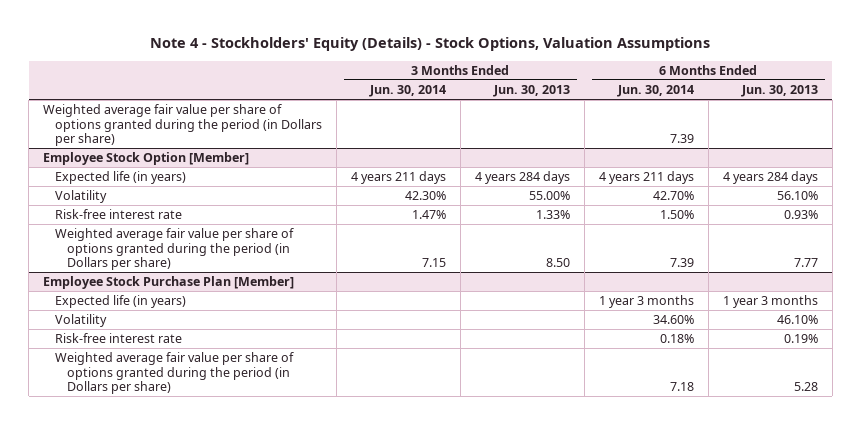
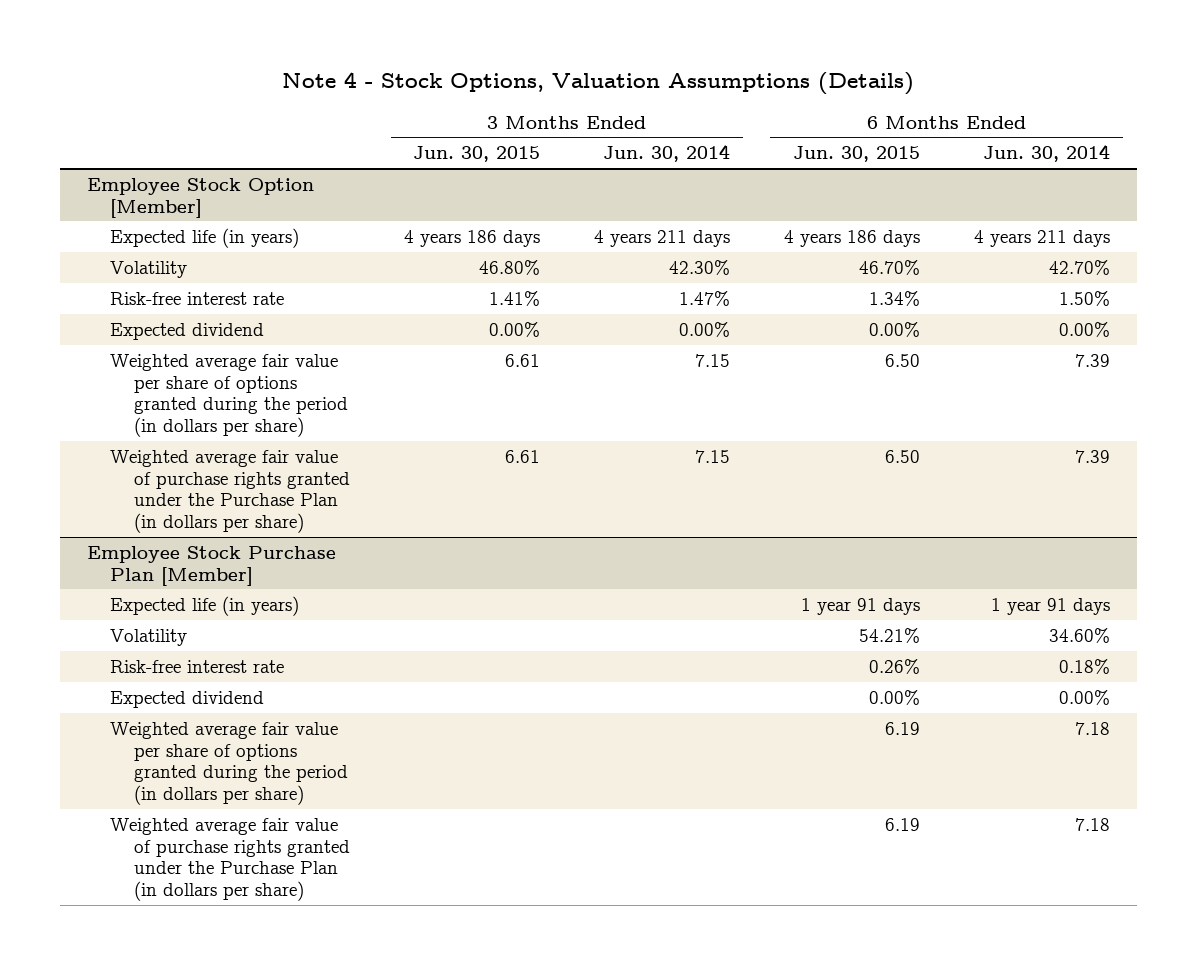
- Note 4 - Stockholders' Equity (Details) - Stock Options, Valuation Assumptions
+ Note 4 - Stock Options, Valuation Assumptions (Details)
- | 3 Months Ended Jun. 30, 2014 | 3 Months Ended Jun. 30, 2013 | 6 Months Ended Jun. 30, 2014 | 6 Months Ended Jun. 30, 2013
+ | 3 Months Ended Jun. 30, 2015 | 3 Months Ended Jun. 30, 2014 | 6 Months Ended Jun. 30, 2015 | 6 Months Ended Jun. 30, 2014
- Weighted average fair value per share of options granted during the period (in Dollars per share) | | | 7.39 |
@ Employee Stock Option [Member]
- Weighted average fair value per share of options granted during the period (in Dollars per share) | 7.15 | 8.50 | 7.39 | 7.77
+ Expected dividend | 0.00% | 0.00% | 0.00% | 0.00%
+ Weighted average fair value per share of options granted during the period (in dollars per share) | 6.61 | 7.15 | 6.50 | 7.39
+ Weighted average fair value of purchase rights granted under the Purchase Plan (in dollars per share) | 6.61 | 7.15 | 6.50 | 7.39
@ Employee Stock Purchase Plan [Member]
- Expected life (in years) | | | 1 year 3 months | 1 year 3 months
+ Expected life (in years) | | | 1 year 91 days | 1 year 91 days
- Weighted average fair value per share of options granted during the period (in Dollars per share) | | | 7.18 | 5.28
+ Expected dividend | | | 0.00% | 0.00%
+ Weighted average fair value per share of options granted during the period (in dollars per share) | | | 6.19 | 7.18
+ Weighted average fair value of purchase rights granted under the Purchase Plan (in dollars per share) | | | 6.19 | 7.18

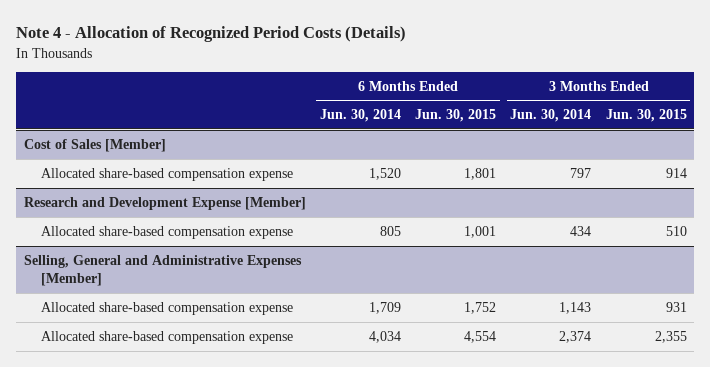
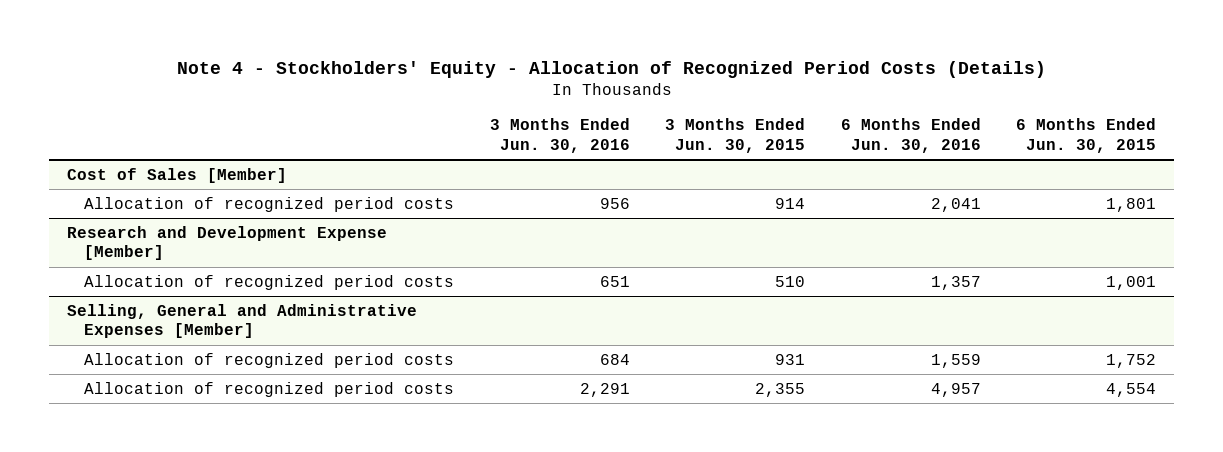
- Note 4 - Allocation of Recognized Period Costs (Details)
+ Note 4 - Stockholders' Equity - Allocation of Recognized Period Costs (Details)
- | 6 Months Ended Jun. 30, 2014 | 6 Months Ended Jun. 30, 2015 | 3 Months Ended Jun. 30, 2014 | 3 Months Ended Jun. 30, 2015
+ | 3 Months Ended Jun. 30, 2016 | 3 Months Ended Jun. 30, 2015 | 6 Months Ended Jun. 30, 2016 | 6 Months Ended Jun. 30, 2015
@ Cost of Sales [Member]
- Allocated share-based compensation expense | 1,520 | 1,801 | 797 | 914
+ Allocation of recognized period costs | 956 | 914 | 2,041 | 1,801
@ Research and Development Expense [Member]
- Allocated share-based compensation expense | 805 | 1,001 | 434 | 510
+ Allocation of recognized period costs | 651 | 510 | 1,357 | 1,001
@ Selling, General and Administrative Expenses [Member]
- Allocated share-based compensation expense | 1,709 | 1,752 | 1,143 | 931
- Allocated share-based compensation expense | 4,034 | 4,554 | 2,374 | 2,355
+ Allocation of recognized period costs | 684 | 931 | 1,559 | 1,752
+ Allocation of recognized period costs | 2,291 | 2,355 | 4,957 | 4,554

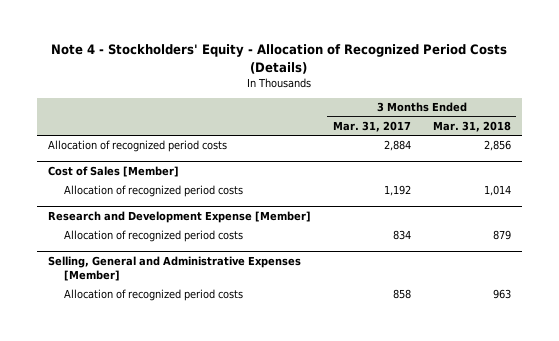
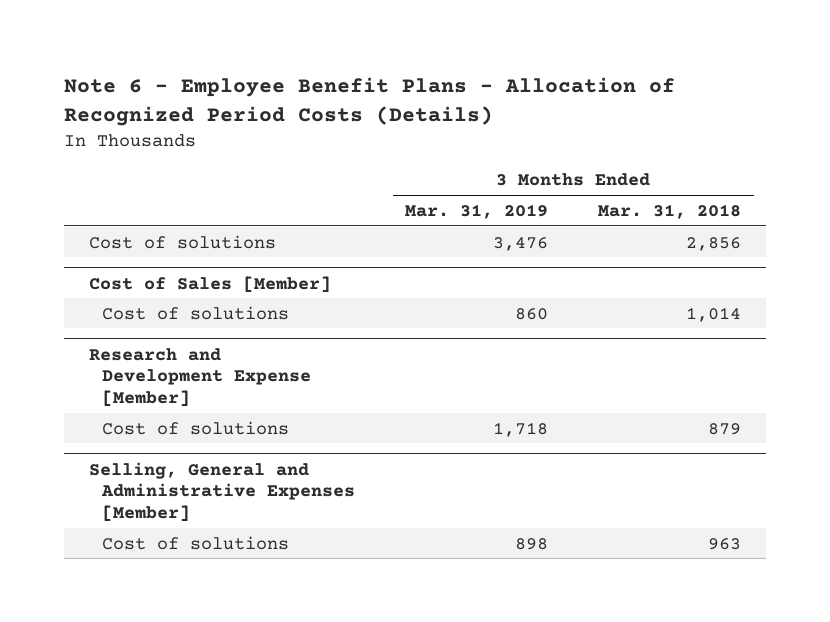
- Note 4 - Stockholders' Equity - Allocation of Recognized Period Costs (Details)
+ Note 6 - Employee Benefit Plans - Allocation of Recognized Period Costs (Details)
- | 3 Months Ended Mar. 31, 2017 | 3 Months Ended Mar. 31, 2018
+ | 3 Months Ended Mar. 31, 2019 | 3 Months Ended Mar. 31, 2018
- Allocation of recognized period costs | 2,884 | 2,856
+ Cost of solutions | 3,476 | 2,856
@ Cost of Sales [Member]
- Allocation of recognized period costs | 1,192 | 1,014
+ Cost of solutions | 860 | 1,014
@ Research and Development Expense [Member]
- Allocation of recognized period costs | 834 | 879
+ Cost of solutions | 1,718 | 879
@ Selling, General and Administrative Expenses [Member]
- Allocation of recognized period costs | 858 | 963
+ Cost of solutions | 898 | 963

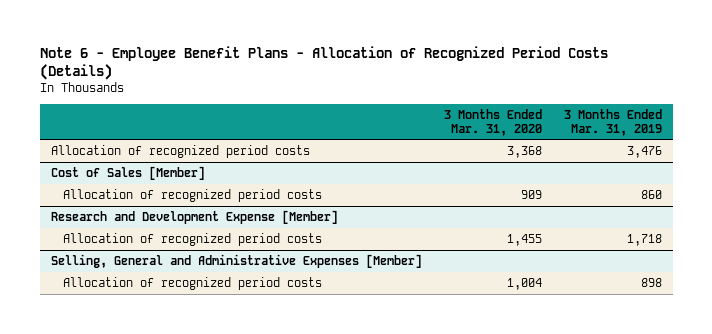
- | 3 Months Ended Mar. 31, 2019 | 3 Months Ended Mar. 31, 2018
+ | 3 Months Ended Mar. 31, 2020 | 3 Months Ended Mar. 31, 2019
- Cost of solutions | 3,476 | 2,856
+ Allocation of recognized period costs | 3,368 | 3,476
@ Cost of Sales [Member]
- Cost of solutions | 860 | 1,014
+ Allocation of recognized period costs | 909 | 860
@ Research and Development Expense [Member]
- Cost of solutions | 1,718 | 879
+ Allocation of recognized period costs | 1,455 | 1,718
@ Selling, General and Administrative Expenses [Member]
- Cost of solutions | 898 | 963
+ Allocation of recognized period costs | 1,004 | 898

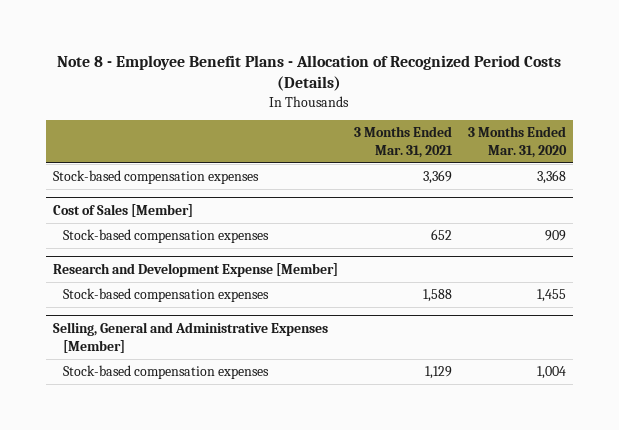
- Note 6 - Employee Benefit Plans - Allocation of Recognized Period Costs (Details)
+ Note 8 - Employee Benefit Plans - Allocation of Recognized Period Costs (Details)
- | 3 Months Ended Mar. 31, 2020 | 3 Months Ended Mar. 31, 2019
+ | 3 Months Ended Mar. 31, 2021 | 3 Months Ended Mar. 31, 2020
- Allocation of recognized period costs | 3,368 | 3,476
+ Stock-based compensation expenses | 3,369 | 3,368
@ Cost of Sales [Member]
- Allocation of recognized period costs | 909 | 860
+ Stock-based compensation expenses | 652 | 909
@ Research and Development Expense [Member]
- Allocation of recognized period costs | 1,455 | 1,718
+ Stock-based compensation expenses | 1,588 | 1,455
@ Selling, General and Administrative Expenses [Member]
- Allocation of recognized period costs | 1,004 | 898
+ Stock-based compensation expenses | 1,129 | 1,004

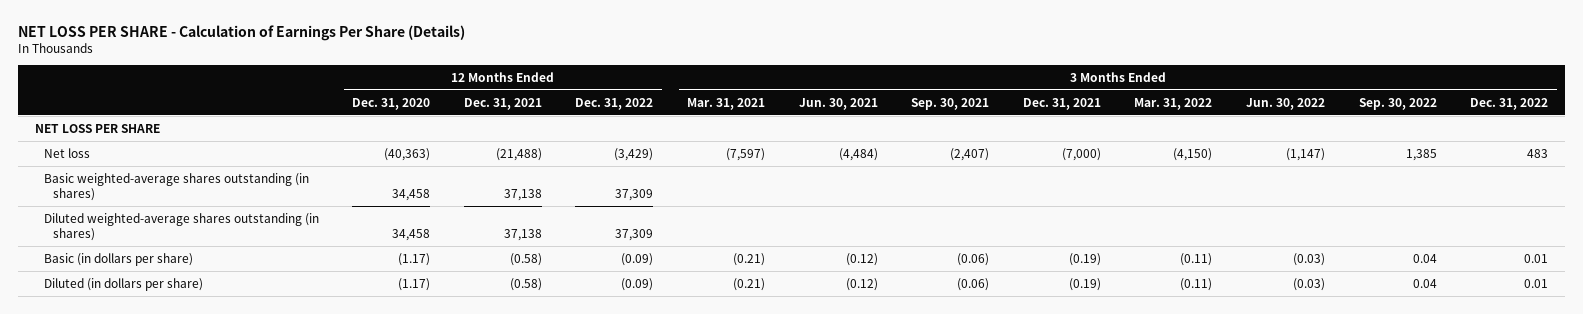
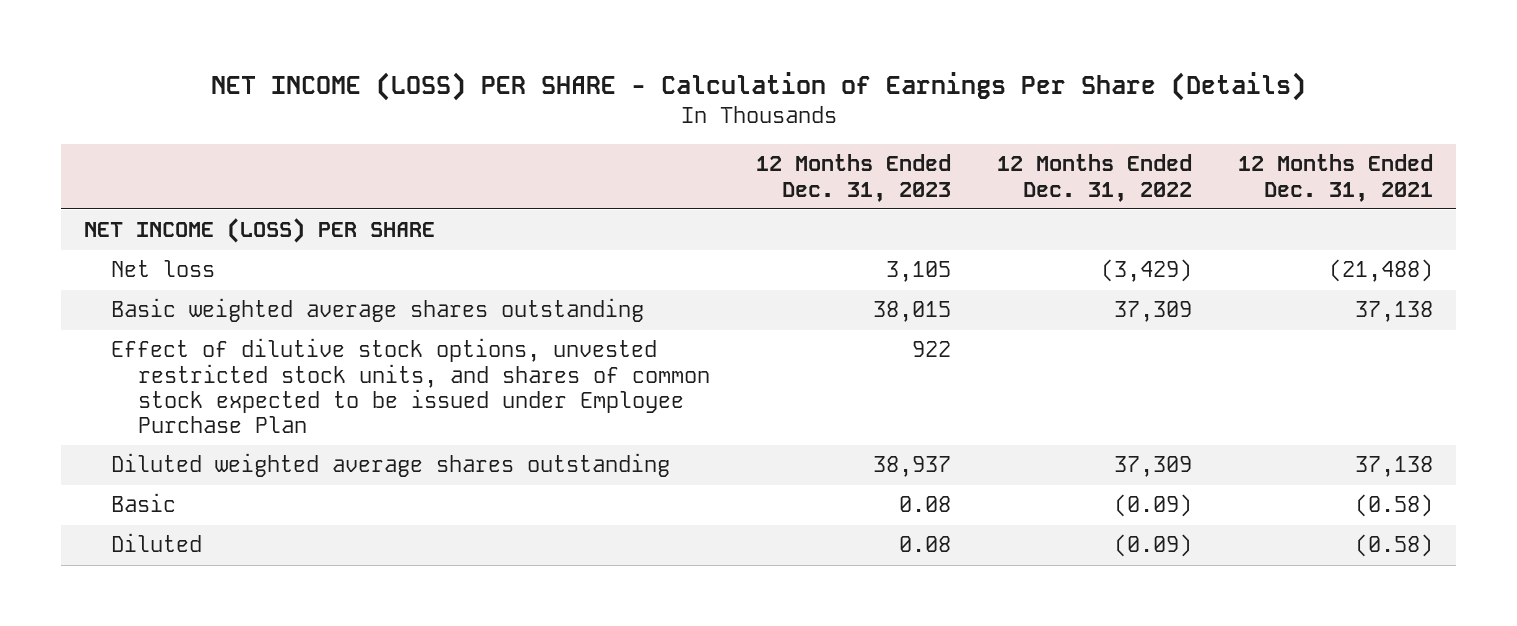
- NET LOSS PER SHARE - Calculation of Earnings Per Share (Details)
+ NET INCOME (LOSS) PER SHARE - Calculation of Earnings Per Share (Details)
- | 12 Months Ended Dec. 31, 2020 | 12 Months Ended Dec. 31, 2021 | 12 Months Ended Dec. 31, 2022 | 3 Months Ended Mar. 31, 2021 | 3 Months Ended Jun. 30, 2021 | 3 Months Ended Sep. 30, 2021 | 3 Months Ended Dec. 31, 2021 | 3 Months Ended Mar. 31, 2022 | 3 Months Ended Jun. 30, 2022 | 3 Months Ended Sep. 30, 2022 | 3 Months Ended Dec. 31, 2022
+ | 12 Months Ended Dec. 31, 2023 | 12 Months Ended Dec. 31, 2022 | 12 Months Ended Dec. 31, 2021
- NET LOSS PER SHARE
+ NET INCOME (LOSS) PER SHARE
- Basic weighted-average shares outstanding (in shares) | 34,458 | 37,138 | 37,309 | | | | | | | |
- Diluted weighted-average shares outstanding (in shares) | 34,458 | 37,138 | 37,309 | | | | | | | |
- Basic (in dollars per share) | (1.17) | (0.58) | (0.09) | (0.21) | (0.12) | (0.06) | (0.19) | (0.11) | (0.03) | 0.04 | 0.01
- Diluted (in dollars per share) | (1.17) | (0.58) | (0.09) | (0.21) | (0.12) | (0.06) | (0.19) | (0.11) | (0.03) | 0.04 | 0.01
+ Basic weighted average shares outstanding | 38,015 | 37,309 | 37,138
+ Effect of dilutive stock options, unvested restricted stock units, and shares of common stock expected to be issued under Employee Purchase Plan | 922 | |
+ Diluted weighted average shares outstanding | 38,937 | 37,309 | 37,138
+ Basic | 0.08 | (0.09) | (0.58)
+ Diluted | 0.08 | (0.09) | (0.58)

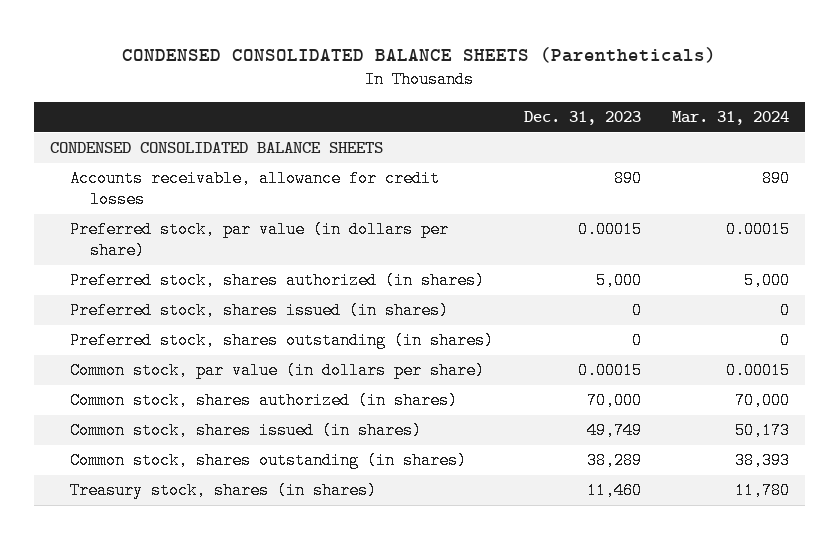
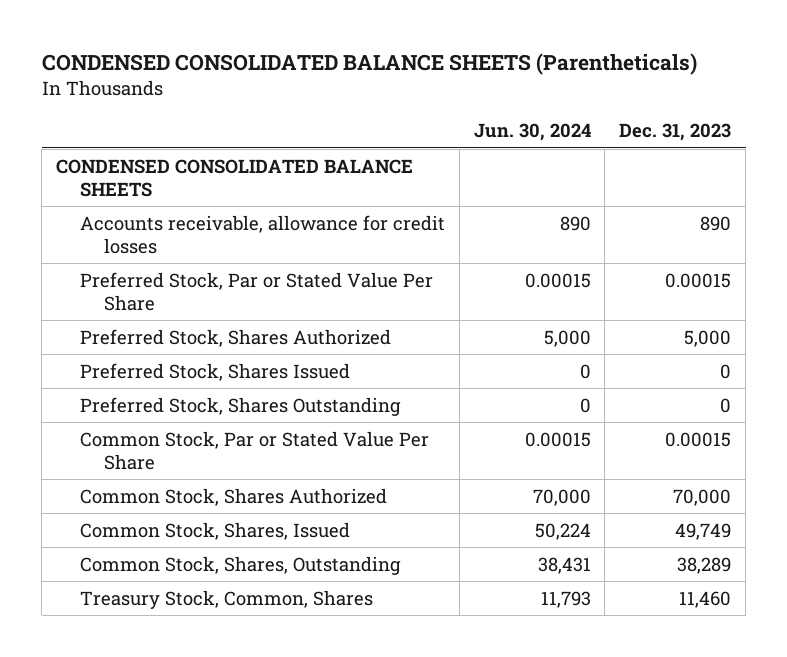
- | Dec. 31, 2023 | Mar. 31, 2024
+ | Jun. 30, 2024 | Dec. 31, 2023
- Preferred stock, par value (in dollars per share) | 0.00015 | 0.00015
- Preferred stock, shares authorized (in shares) | 5,000 | 5,000
- Preferred stock, shares issued (in shares) | 0 | 0
- Preferred stock, shares outstanding (in shares) | 0 | 0
- Common stock, par value (in dollars per share) | 0.00015 | 0.00015
- Common stock, shares authorized (in shares) | 70,000 | 70,000
- Common stock, shares issued (in shares) | 49,749 | 50,173
- Common stock, shares outstanding (in shares) | 38,289 | 38,393
- Treasury stock, shares (in shares) | 11,460 | 11,780
+ Preferred Stock, Par or Stated Value Per Share | 0.00015 | 0.00015
+ Preferred Stock, Shares Authorized | 5,000 | 5,000
+ Preferred Stock, Shares Issued | 0 | 0
+ Preferred Stock, Shares Outstanding | 0 | 0
+ Common Stock, Par or Stated Value Per Share | 0.00015 | 0.00015
+ Common Stock, Shares Authorized | 70,000 | 70,000
+ Common Stock, Shares, Issued | 50,224 | 49,749
+ Common Stock, Shares, Outstanding | 38,431 | 38,289
+ Treasury Stock, Common, Shares | 11,793 | 11,460

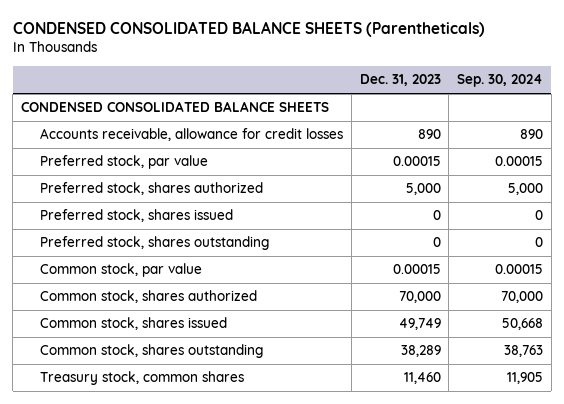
- | Jun. 30, 2024 | Dec. 31, 2023
+ | Dec. 31, 2023 | Sep. 30, 2024
- Preferred Stock, Par or Stated Value Per Share | 0.00015 | 0.00015
- Preferred Stock, Shares Authorized | 5,000 | 5,000
- Preferred Stock, Shares Issued | 0 | 0
- Preferred Stock, Shares Outstanding | 0 | 0
- Common Stock, Par or Stated Value Per Share | 0.00015 | 0.00015
- Common Stock, Shares Authorized | 70,000 | 70,000
- Common Stock, Shares, Issued | 50,224 | 49,749
- Common Stock, Shares, Outstanding | 38,431 | 38,289
- Treasury Stock, Common, Shares | 11,793 | 11,460
+ Preferred stock, par value | 0.00015 | 0.00015
+ Preferred stock, shares authorized | 5,000 | 5,000
+ Preferred stock, shares issued | 0 | 0
+ Preferred stock, shares outstanding | 0 | 0
+ Common stock, par value | 0.00015 | 0.00015
+ Common stock, shares authorized | 70,000 | 70,000
+ Common stock, shares issued | 49,749 | 50,668
+ Common stock, shares outstanding | 38,289 | 38,763
+ Treasury stock, common shares | 11,460 | 11,905

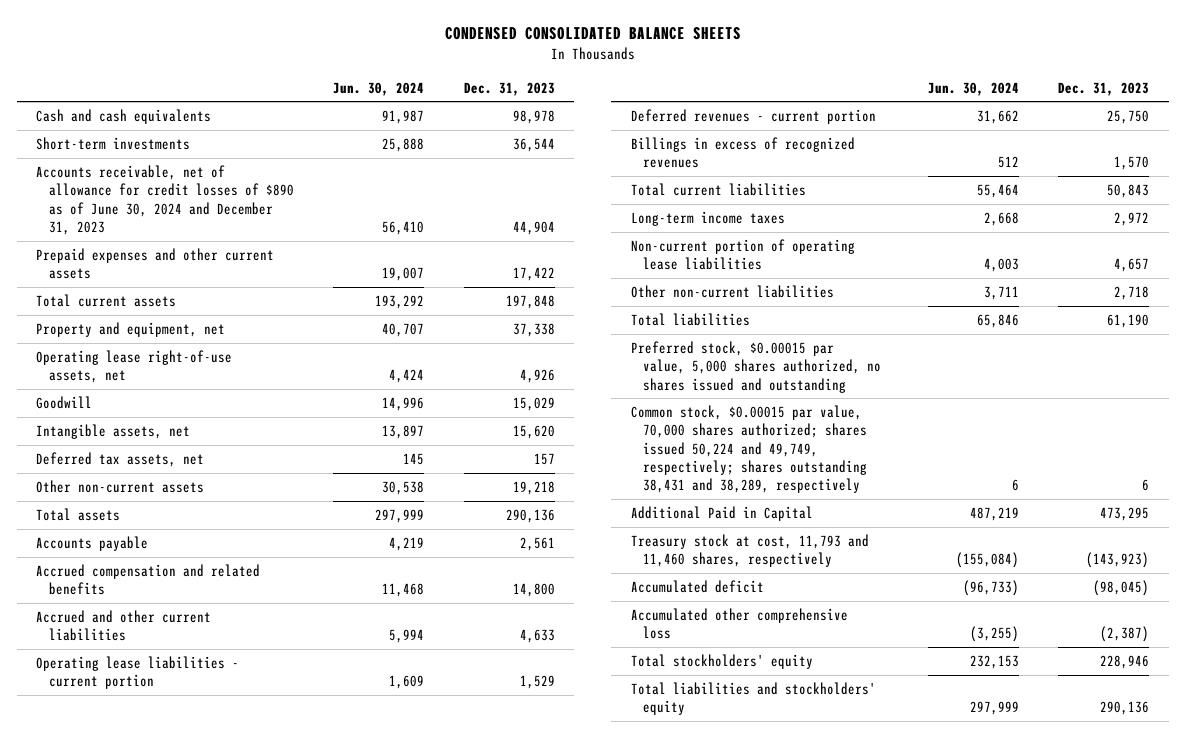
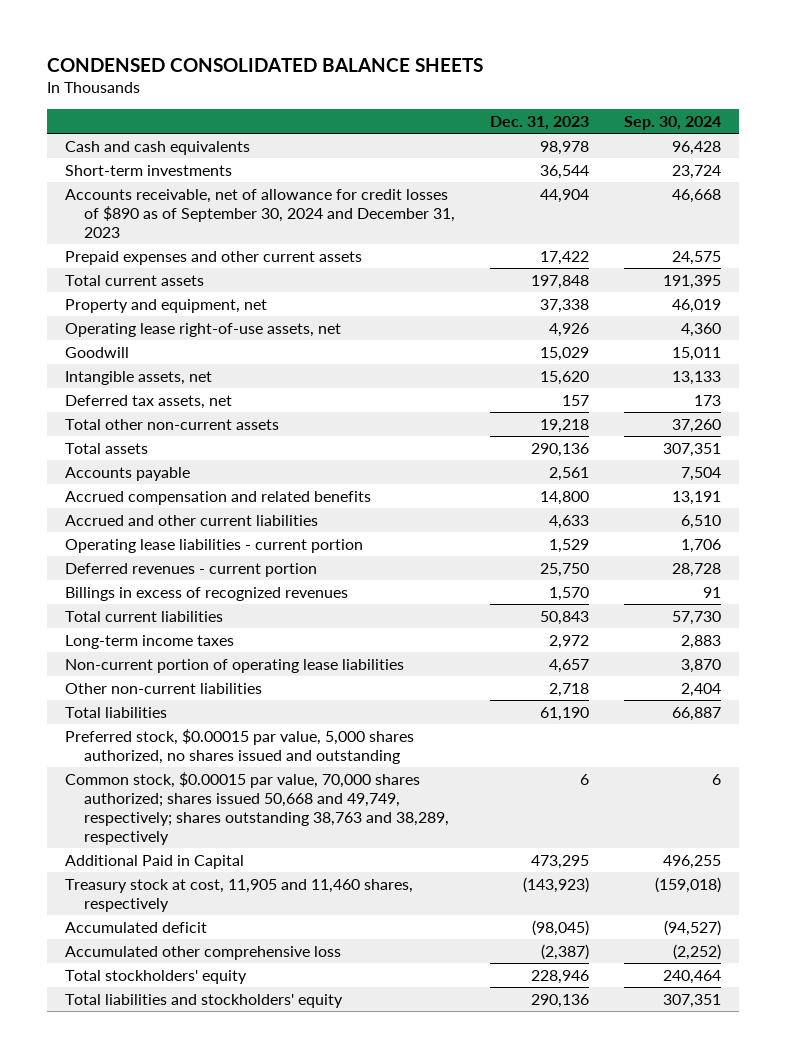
- | Jun. 30, 2024 | Dec. 31, 2023
+ | Dec. 31, 2023 | Sep. 30, 2024
- Accounts receivable, net of allowance for credit losses of $890 as of June 30, 2024 and December 31, 2023 | 56,410 | 44,904
+ Accounts receivable, net of allowance for credit losses of $890 as of September 30, 2024 and December 31, 2023 | 44,904 | 46,668
- Other non-current assets | 30,538 | 19,218
+ Total other non-current assets | 19,218 | 37,260
- Common stock, $0.00015 par value, 70,000 shares authorized; shares issued 50,224 and 49,749, respectively; shares outstanding 38,431 and 38,289, respectively | 6 | 6
+ Common stock, $0.00015 par value, 70,000 shares authorized; shares issued 50,668 and 49,749, respectively; shares outstanding 38,763 and 38,289, respectively | 6 | 6
- Treasury stock at cost, 11,793 and 11,460 shares, respectively | (155,084) | (143,923)
+ Treasury stock at cost, 11,905 and 11,460 shares, respectively | (143,923) | (159,018)

